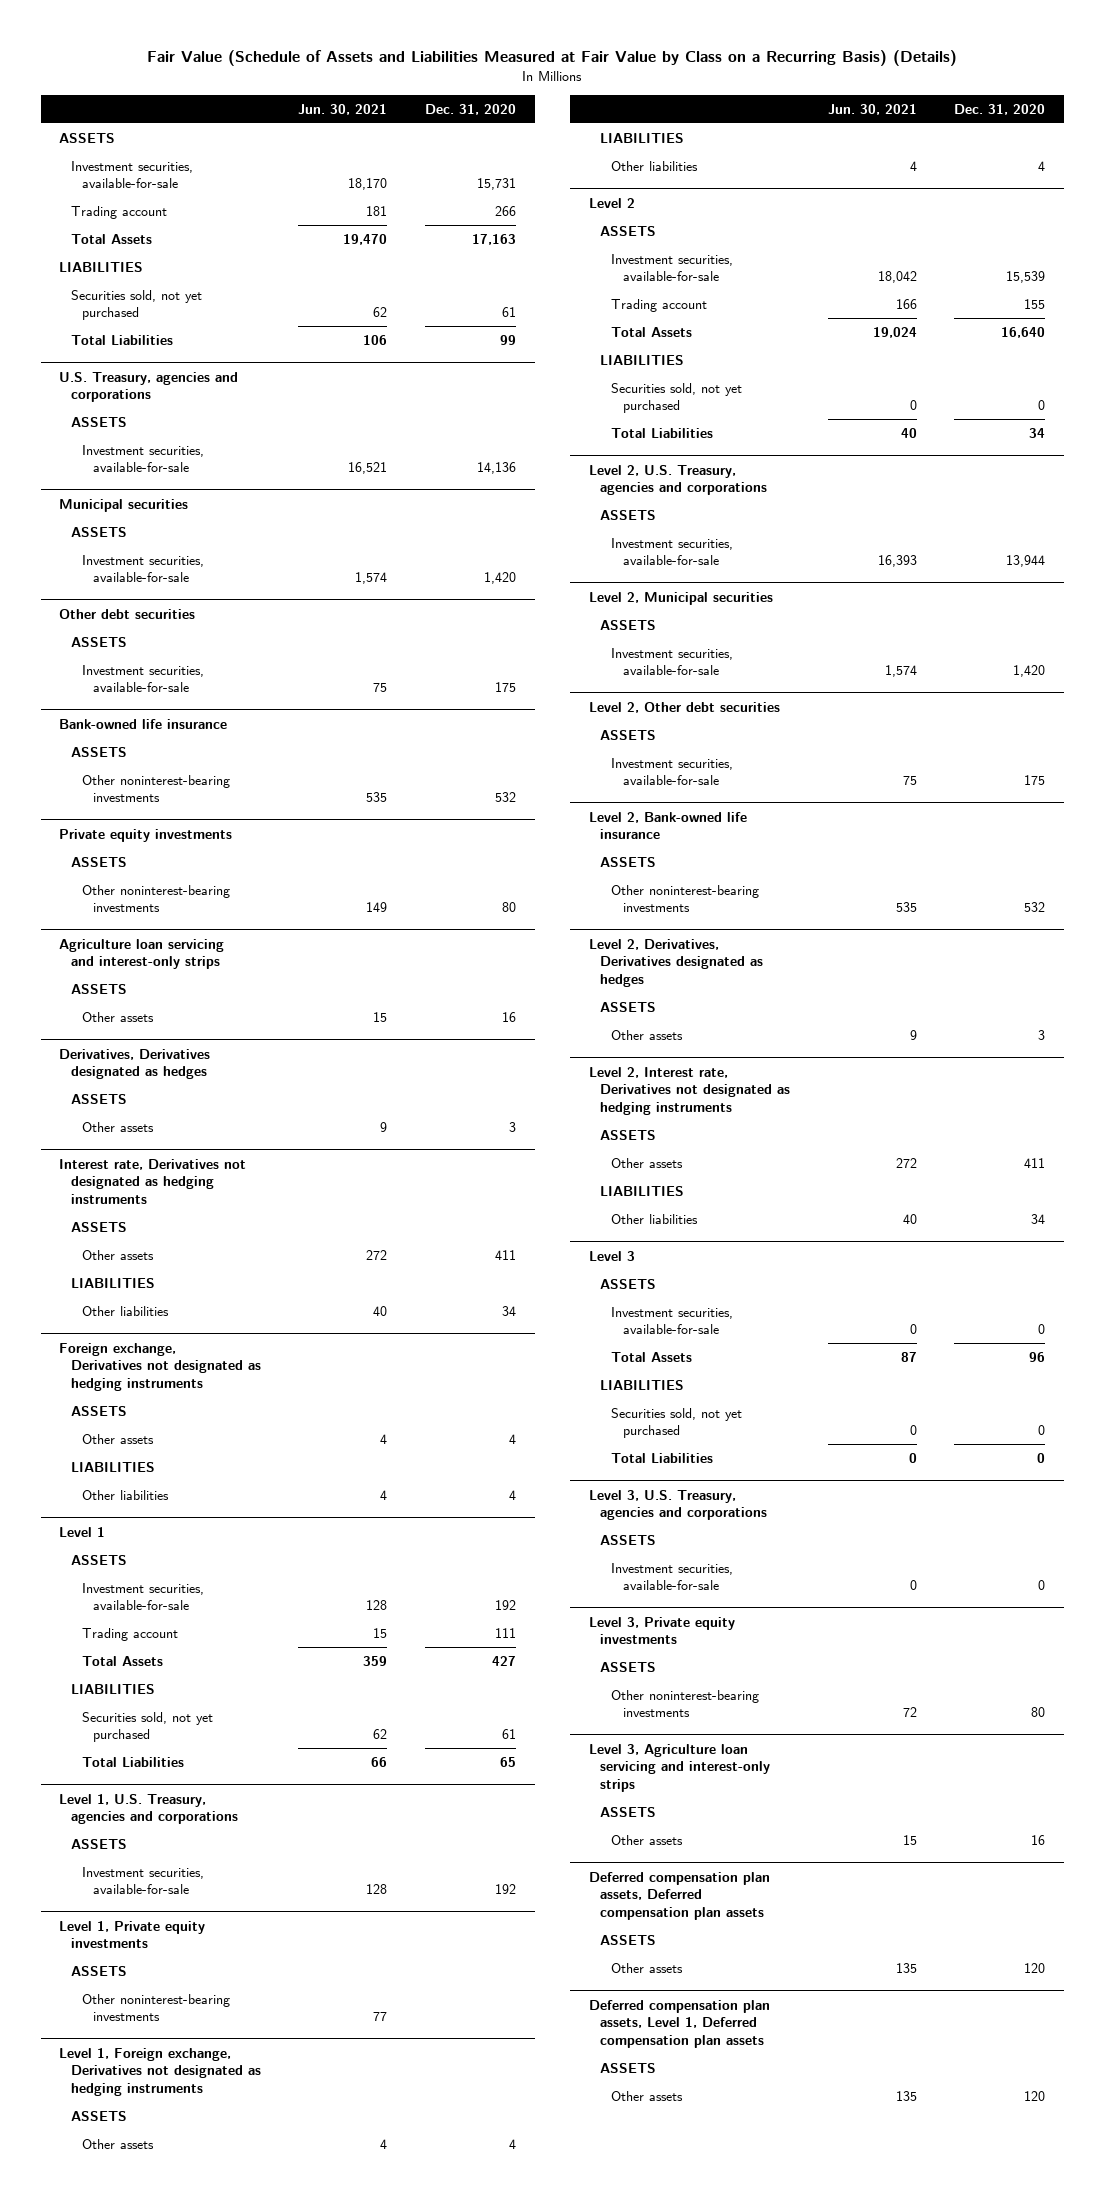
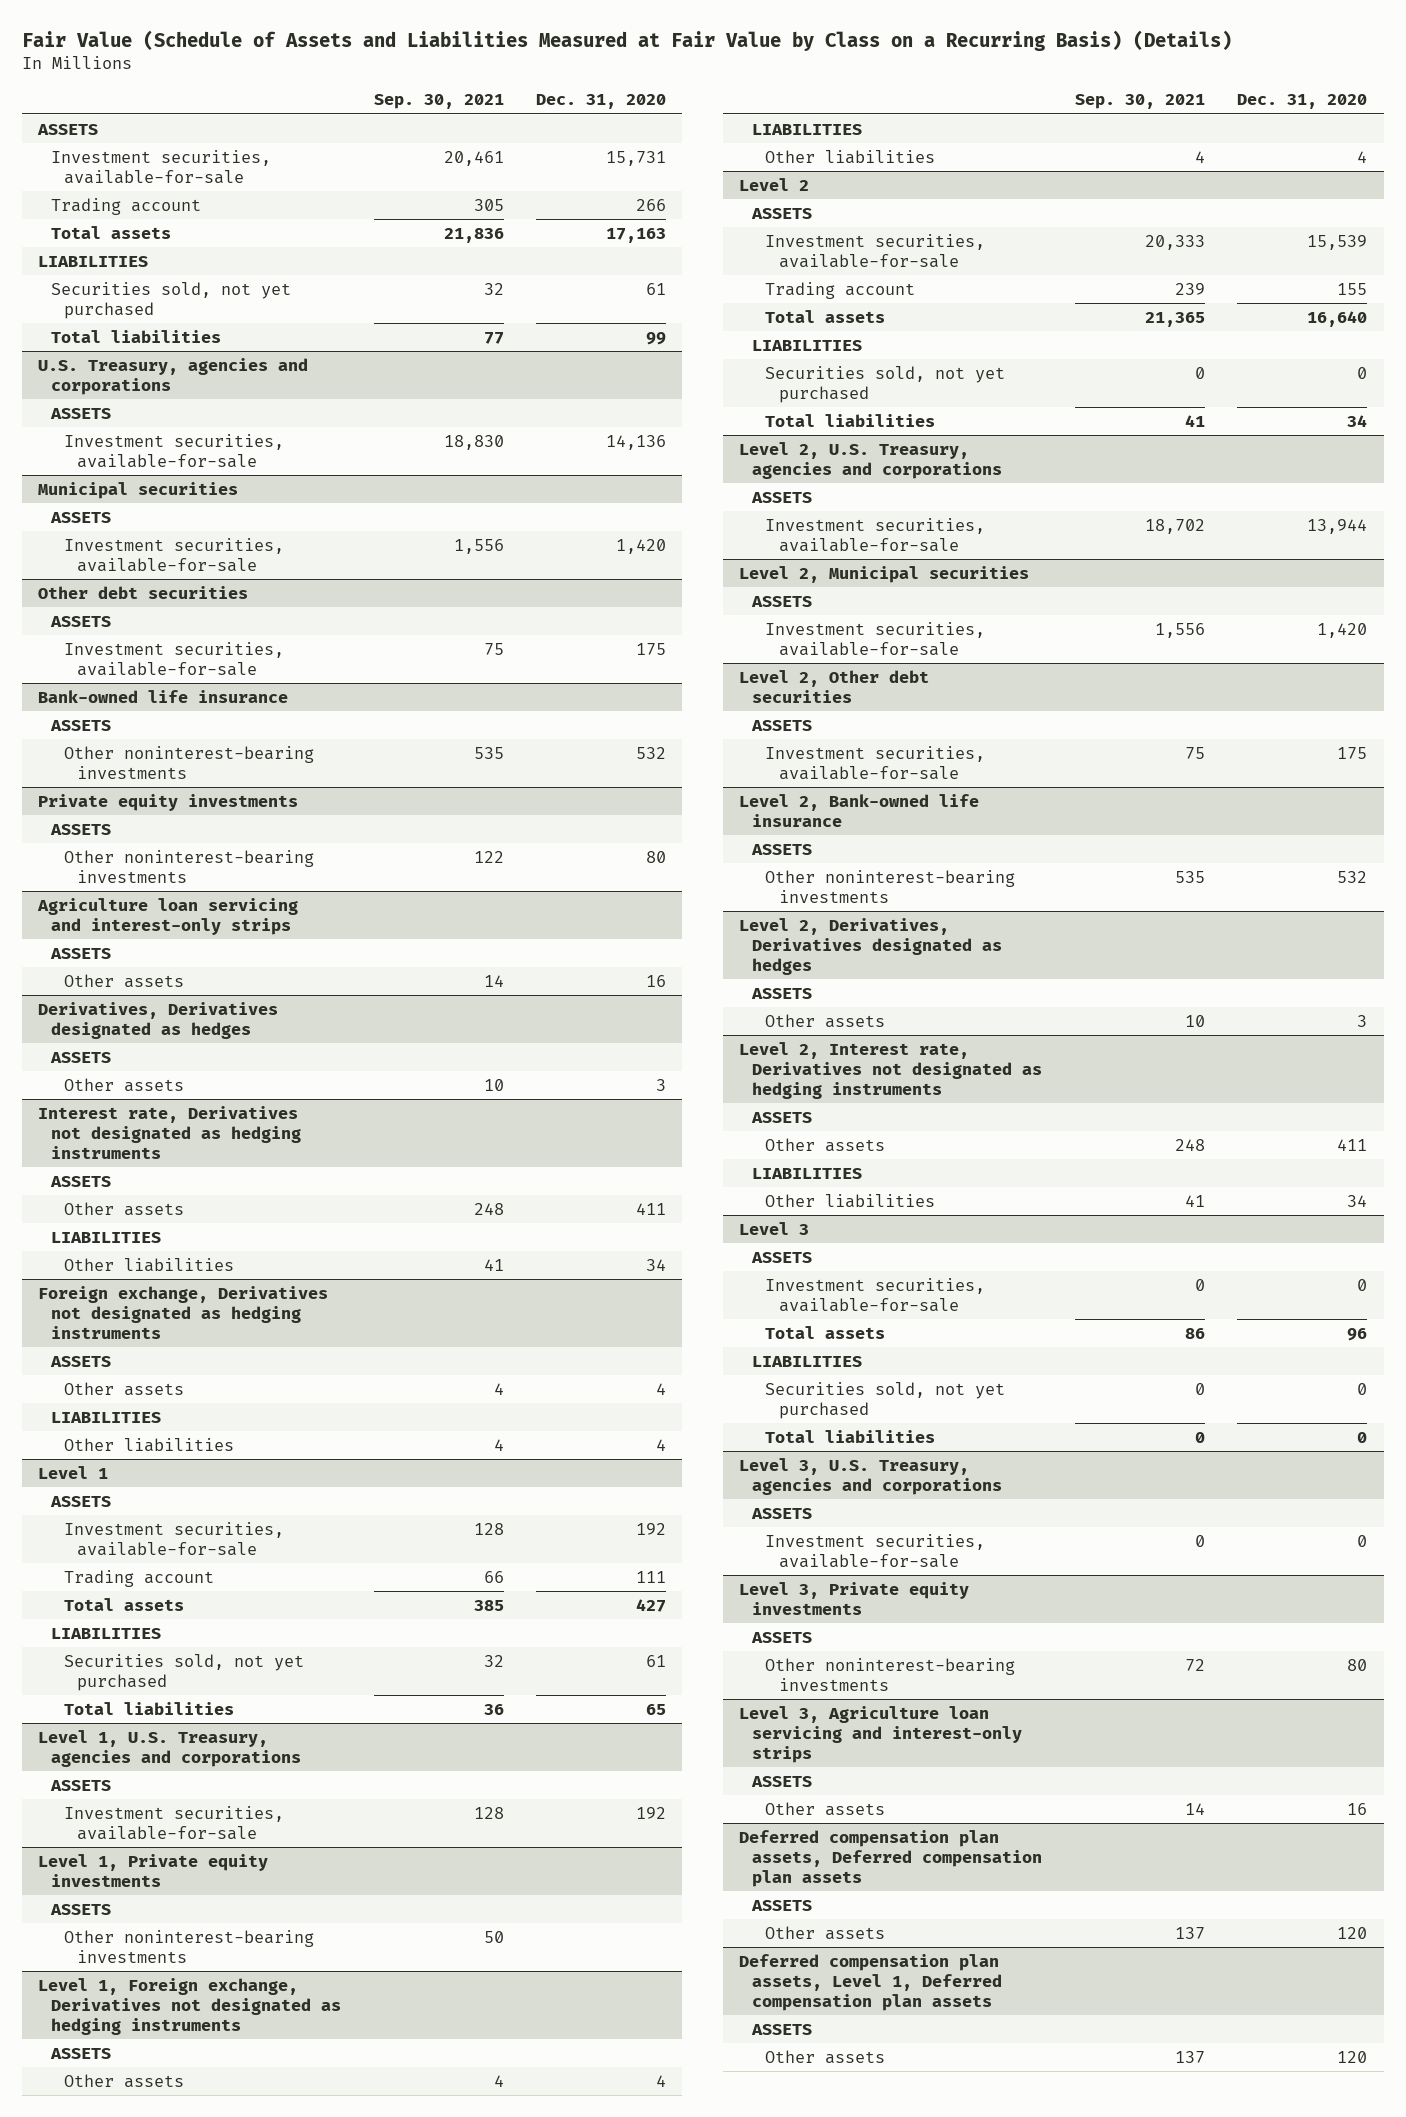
- | Jun. 30, 2021 | Dec. 31, 2020
+ | Sep. 30, 2021 | Dec. 31, 2020
- Total Assets | 19,470 | 17,163
+ Total assets | 21,836 | 17,163
- Total Liabilities | 106 | 99
+ Total liabilities | 77 | 99
@ Level 1
- Total Assets | 359 | 427
+ Total assets | 385 | 427
- Total Liabilities | 66 | 65
+ Total liabilities | 36 | 65
@ Level 2
- Total Assets | 19,024 | 16,640
+ Total assets | 21,365 | 16,640
- Total Liabilities | 40 | 34
+ Total liabilities | 41 | 34
@ Level 3
- Total Assets | 87 | 96
+ Total assets | 86 | 96
- Total Liabilities | 0 | 0
+ Total liabilities | 0 | 0

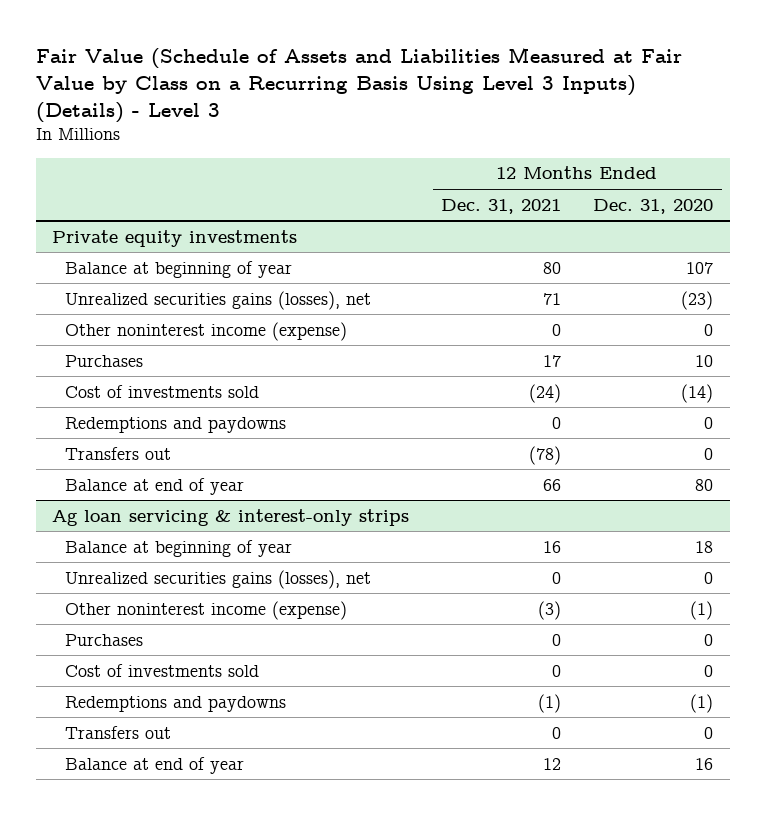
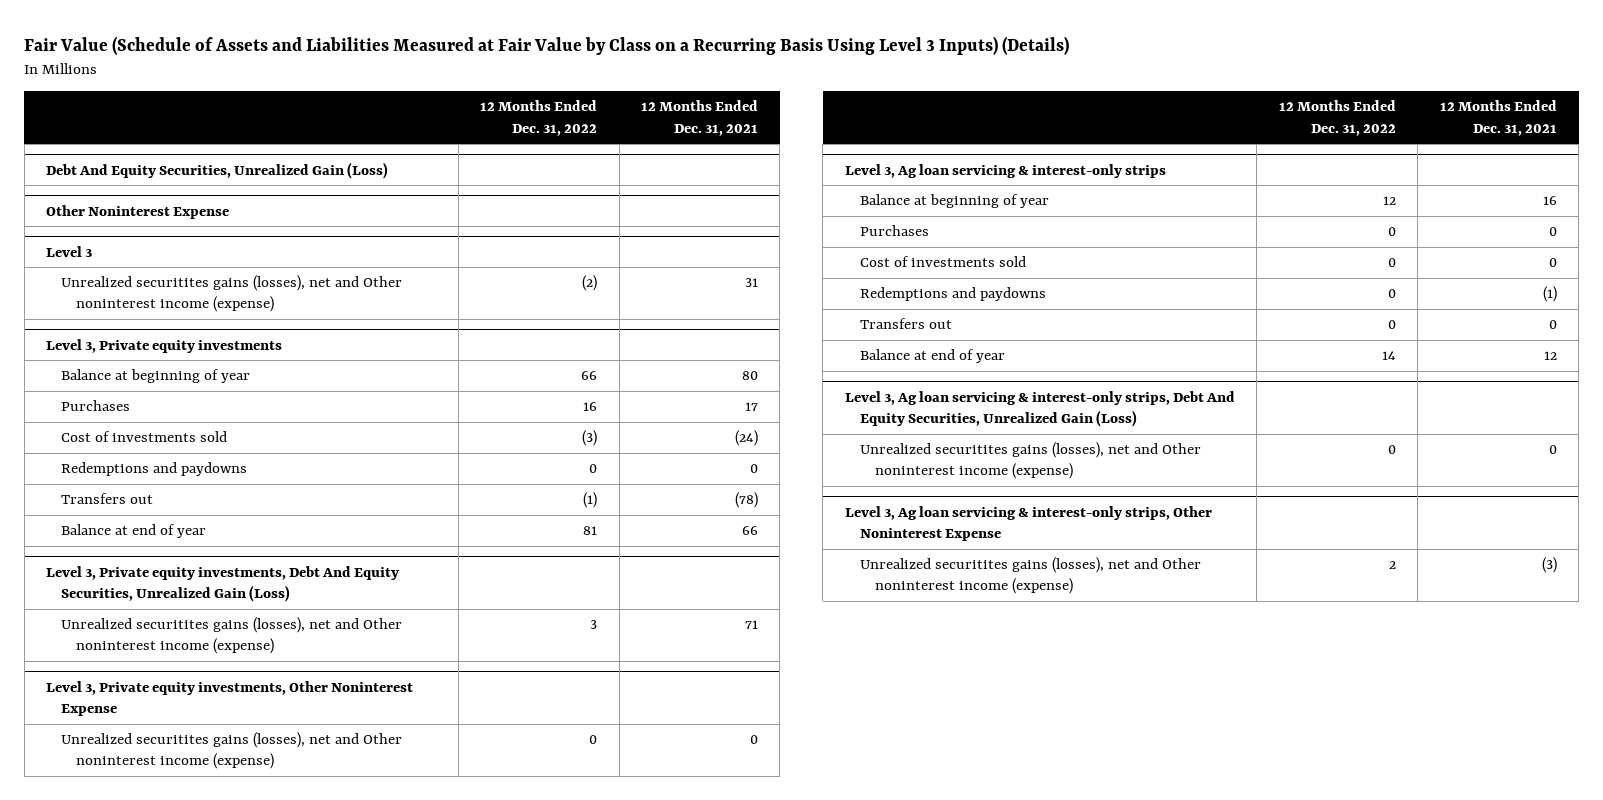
- Fair Value (Schedule of Assets and Liabilities Measured at Fair Value by Class on a Recurring Basis Using Level 3 Inputs) (Details) - Level 3
+ Fair Value (Schedule of Assets and Liabilities Measured at Fair Value by Class on a Recurring Basis Using Level 3 Inputs) (Details)
- | 12 Months Ended Dec. 31, 2021 | 12 Months Ended Dec. 31, 2020
+ | 12 Months Ended Dec. 31, 2022 | 12 Months Ended Dec. 31, 2021
- Private equity investments
+ Debt And Equity Securities, Unrealized Gain (Loss)
+ Other Noninterest Expense
+ Level 3
+ Unrealized securitites gains (losses), net and Other noninterest income (expense) | (2) | 31
+ Level 3, Private equity investments
- Unrealized securities gains (losses), net | 71 | (23)
- Other noninterest income (expense) | 0 | 0
- Ag loan servicing & interest-only strips
+ Level 3, Private equity investments, Debt And Equity Securities, Unrealized Gain (Loss)
+ Unrealized securitites gains (losses), net and Other noninterest income (expense) | 3 | 71
+ Level 3, Private equity investments, Other Noninterest Expense
+ Unrealized securitites gains (losses), net and Other noninterest income (expense) | 0 | 0
+ Level 3, Ag loan servicing & interest-only strips
- Unrealized securities gains (losses), net | 0 | 0
- Other noninterest income (expense) | (3) | (1)
+ Level 3, Ag loan servicing & interest-only strips, Debt And Equity Securities, Unrealized Gain (Loss)
+ Unrealized securitites gains (losses), net and Other noninterest income (expense) | 0 | 0
+ Level 3, Ag loan servicing & interest-only strips, Other Noninterest Expense
+ Unrealized securitites gains (losses), net and Other noninterest income (expense) | 2 | (3)

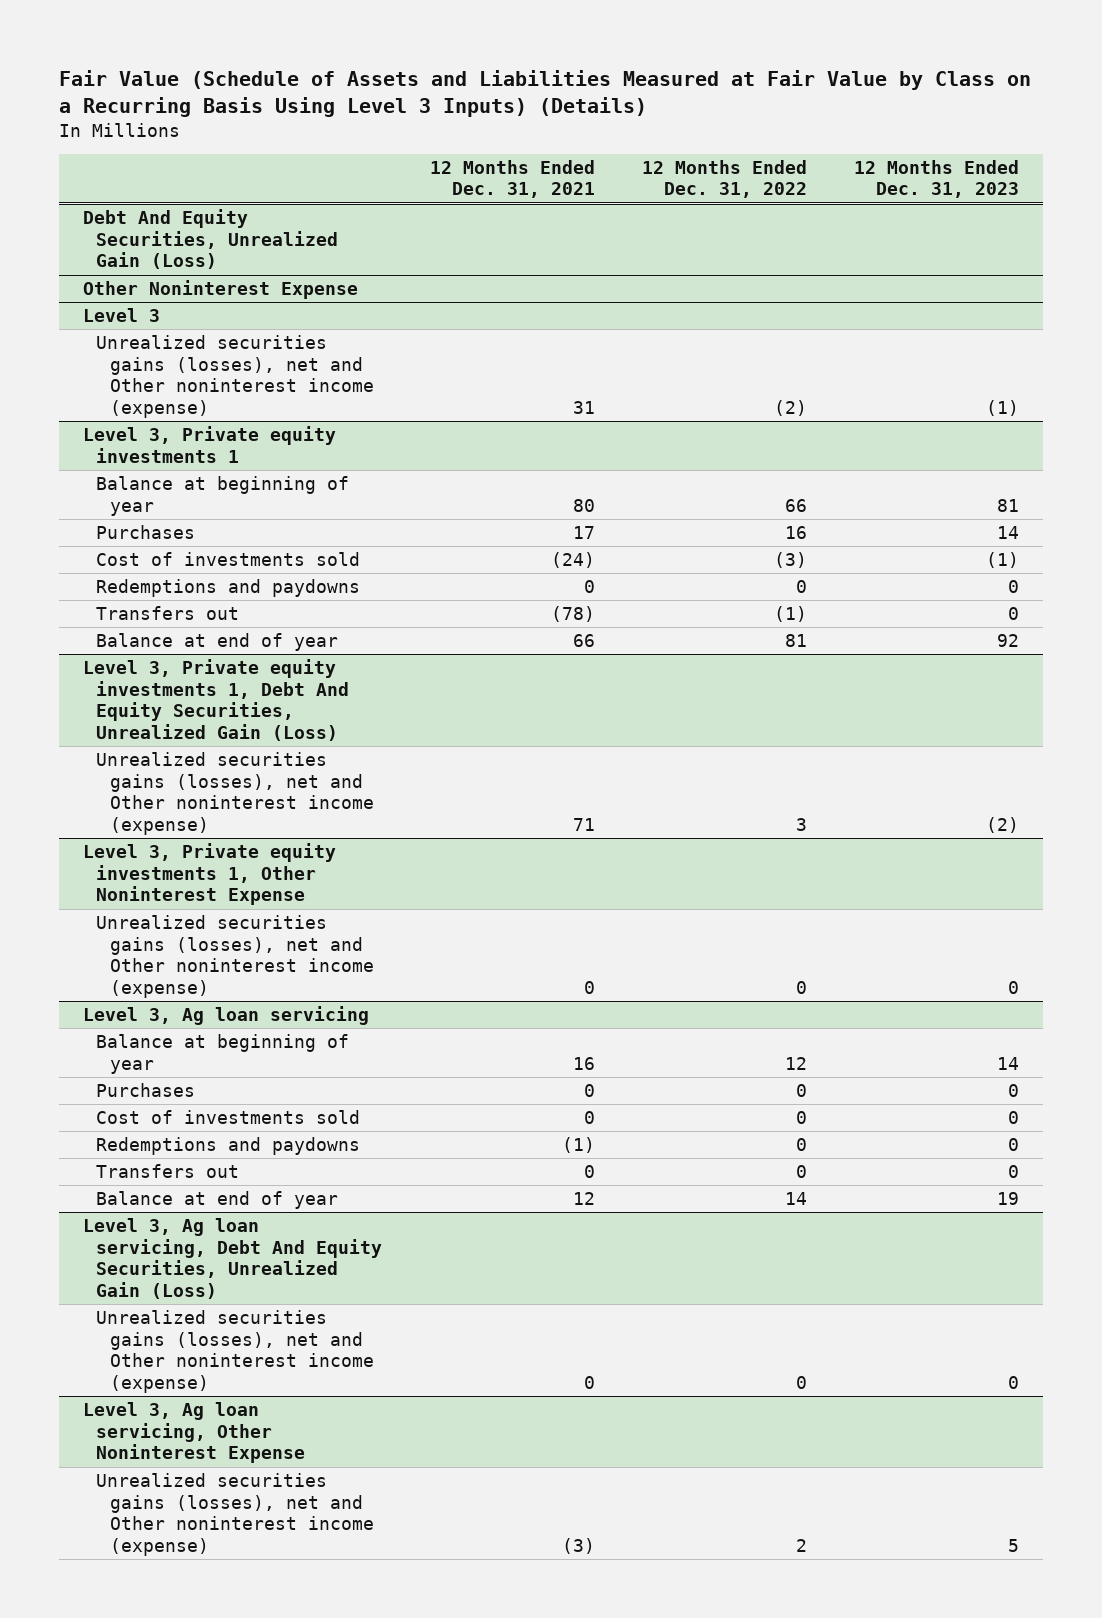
- | 12 Months Ended Dec. 31, 2022 | 12 Months Ended Dec. 31, 2021
+ | 12 Months Ended Dec. 31, 2021 | 12 Months Ended Dec. 31, 2022 | 12 Months Ended Dec. 31, 2023
@ Level 3
- Unrealized securitites gains (losses), net and Other noninterest income (expense) | (2) | 31
- Level 3, Private equity investments
@ Level 3
+ Unrealized securities gains (losses), net and Other noninterest income (expense) | 31 | (2) | (1)
+ Level 3, Private equity investments 1
- Level 3, Private equity investments, Debt And Equity Securities, Unrealized Gain (Loss)
- Unrealized securitites gains (losses), net and Other noninterest income (expense) | 3 | 71
- Level 3, Private equity investments, Other Noninterest Expense
- Unrealized securitites gains (losses), net and Other noninterest income (expense) | 0 | 0
- Level 3, Ag loan servicing & interest-only strips
+ Level 3, Private equity investments 1, Debt And Equity Securities, Unrealized Gain (Loss)
+ Unrealized securities gains (losses), net and Other noninterest income (expense) | 71 | 3 | (2)
+ Level 3, Private equity investments 1, Other Noninterest Expense
+ Unrealized securities gains (losses), net and Other noninterest income (expense) | 0 | 0 | 0
+ Level 3, Ag loan servicing
- Level 3, Ag loan servicing & interest-only strips, Debt And Equity Securities, Unrealized Gain (Loss)
- Unrealized securitites gains (losses), net and Other noninterest income (expense) | 0 | 0
- Level 3, Ag loan servicing & interest-only strips, Other Noninterest Expense
- Unrealized securitites gains (losses), net and Other noninterest income (expense) | 2 | (3)
+ Level 3, Ag loan servicing, Debt And Equity Securities, Unrealized Gain (Loss)
+ Unrealized securities gains (losses), net and Other noninterest income (expense) | 0 | 0 | 0
+ Level 3, Ag loan servicing, Other Noninterest Expense
+ Unrealized securities gains (losses), net and Other noninterest income (expense) | (3) | 2 | 5

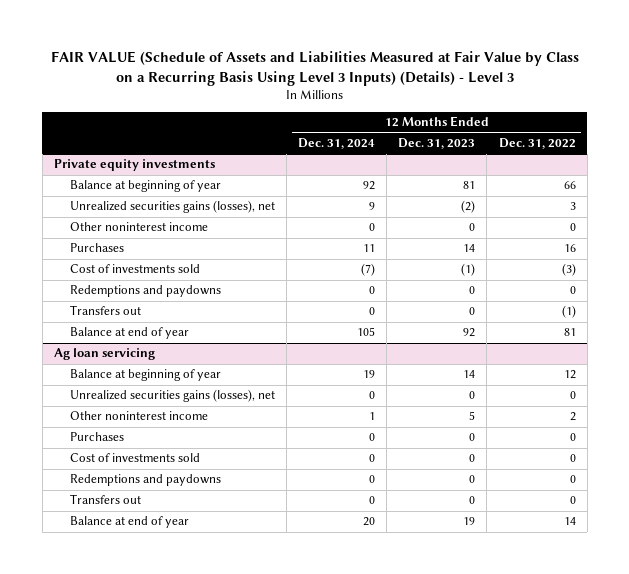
- Fair Value (Schedule of Assets and Liabilities Measured at Fair Value by Class on a Recurring Basis Using Level 3 Inputs) (Details)
+ FAIR VALUE (Schedule of Assets and Liabilities Measured at Fair Value by Class on a Recurring Basis Using Level 3 Inputs) (Details) - Level 3
- | 12 Months Ended Dec. 31, 2021 | 12 Months Ended Dec. 31, 2022 | 12 Months Ended Dec. 31, 2023
+ | 12 Months Ended Dec. 31, 2024 | 12 Months Ended Dec. 31, 2023 | 12 Months Ended Dec. 31, 2022
- Debt And Equity Securities, Unrealized Gain (Loss)
- Other Noninterest Expense
- Level 3
- Unrealized securities gains (losses), net and Other noninterest income (expense) | 31 | (2) | (1)
- Level 3, Private equity investments 1
+ Private equity investments
+ Unrealized securities gains (losses), net | 9 | (2) | 3
+ Other noninterest income | 0 | 0 | 0
- Level 3, Private equity investments 1, Debt And Equity Securities, Unrealized Gain (Loss)
- Unrealized securities gains (losses), net and Other noninterest income (expense) | 71 | 3 | (2)
- Level 3, Private equity investments 1, Other Noninterest Expense
- Unrealized securities gains (losses), net and Other noninterest income (expense) | 0 | 0 | 0
- Level 3, Ag loan servicing
+ Ag loan servicing
+ Unrealized securities gains (losses), net | 0 | 0 | 0
+ Other noninterest income | 1 | 5 | 2
- Level 3, Ag loan servicing, Debt And Equity Securities, Unrealized Gain (Loss)
- Unrealized securities gains (losses), net and Other noninterest income (expense) | 0 | 0 | 0
- Level 3, Ag loan servicing, Other Noninterest Expense
- Unrealized securities gains (losses), net and Other noninterest income (expense) | (3) | 2 | 5

